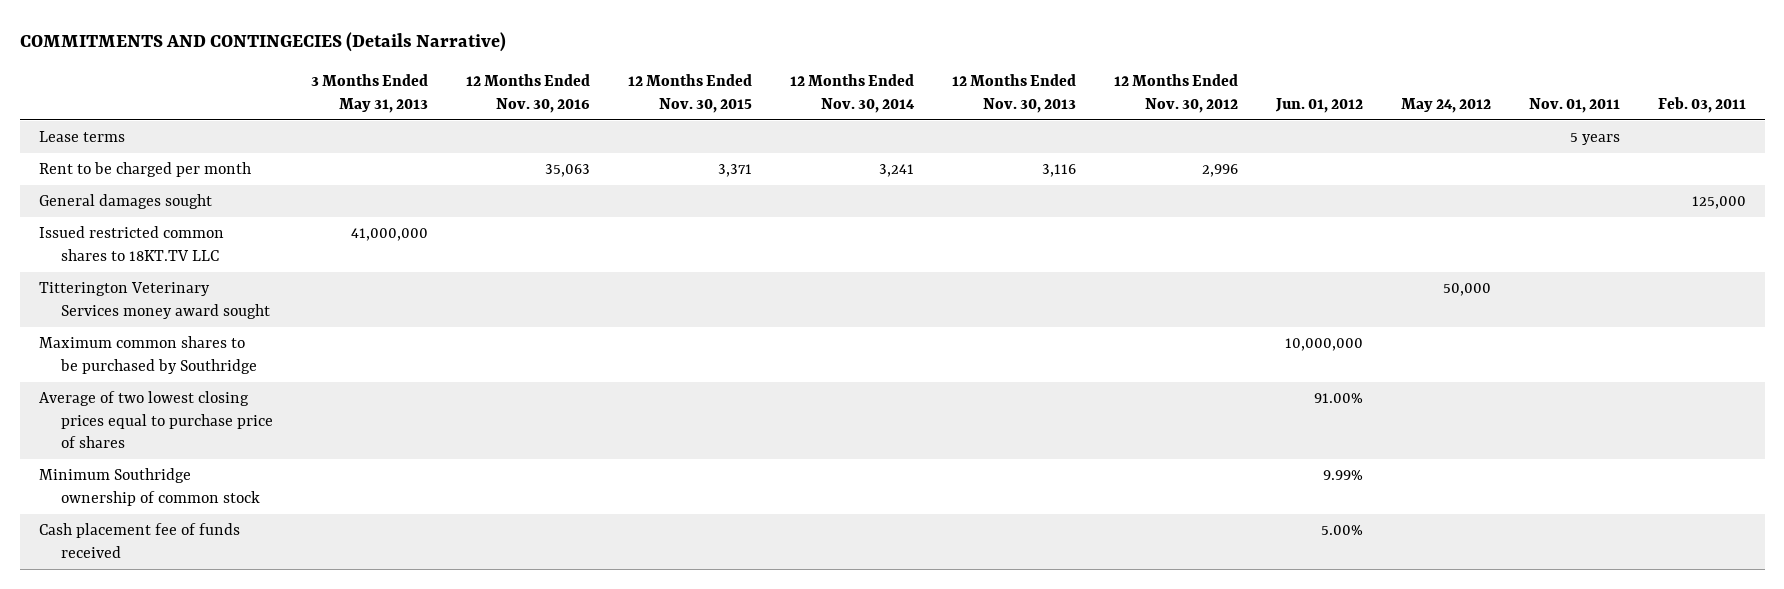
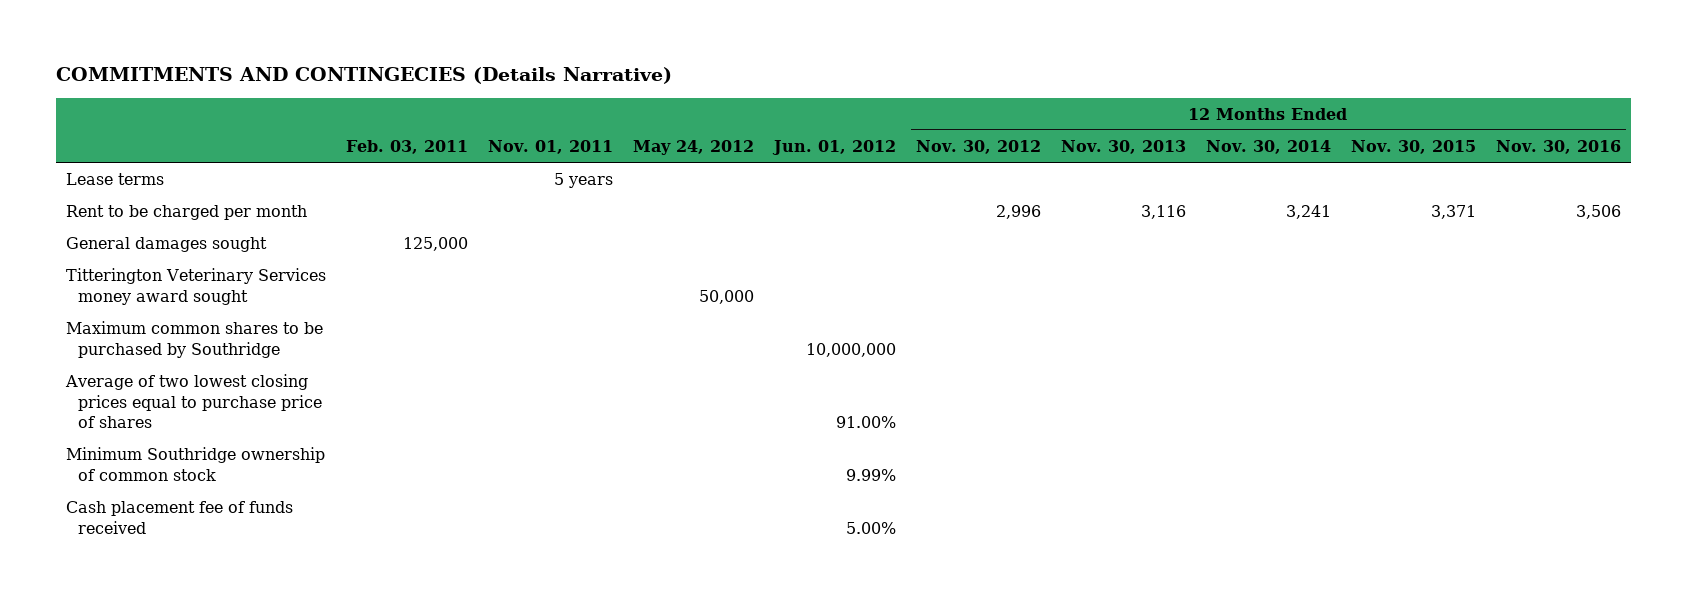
- | 3 Months Ended May 31, 2013 | 12 Months Ended Nov. 30, 2016 | 12 Months Ended Nov. 30, 2015 | 12 Months Ended Nov. 30, 2014 | 12 Months Ended Nov. 30, 2013 | 12 Months Ended Nov. 30, 2012 | Jun. 01, 2012 | May 24, 2012 | Nov. 01, 2011 | Feb. 03, 2011
+ | Feb. 03, 2011 | Nov. 01, 2011 | May 24, 2012 | Jun. 01, 2012 | 12 Months Ended Nov. 30, 2012 | 12 Months Ended Nov. 30, 2013 | 12 Months Ended Nov. 30, 2014 | 12 Months Ended Nov. 30, 2015 | 12 Months Ended Nov. 30, 2016
- Rent to be charged per month | | 35,063 | 3,371 | 3,241 | 3,116 | 2,996 | | | |
+ Rent to be charged per month | | | | | 2,996 | 3,116 | 3,241 | 3,371 | 3,506
- Issued restricted common shares to 18KT.TV LLC | 41,000,000 | | | | | | | | |

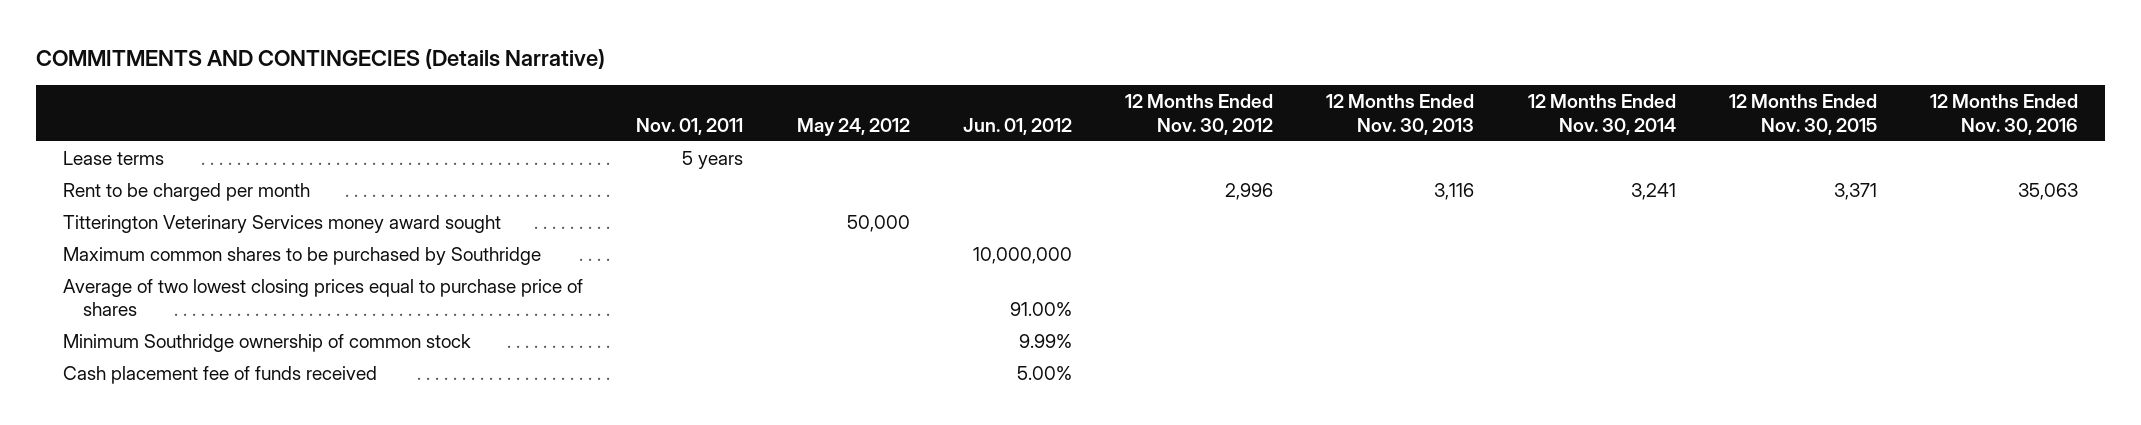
- | Feb. 03, 2011 | Nov. 01, 2011 | May 24, 2012 | Jun. 01, 2012 | 12 Months Ended Nov. 30, 2012 | 12 Months Ended Nov. 30, 2013 | 12 Months Ended Nov. 30, 2014 | 12 Months Ended Nov. 30, 2015 | 12 Months Ended Nov. 30, 2016
+ | Nov. 01, 2011 | May 24, 2012 | Jun. 01, 2012 | 12 Months Ended Nov. 30, 2012 | 12 Months Ended Nov. 30, 2013 | 12 Months Ended Nov. 30, 2014 | 12 Months Ended Nov. 30, 2015 | 12 Months Ended Nov. 30, 2016
- Rent to be charged per month | | | | | 2,996 | 3,116 | 3,241 | 3,371 | 3,506
- General damages sought | 125,000 | | | | | | | |
+ Rent to be charged per month | | | | 2,996 | 3,116 | 3,241 | 3,371 | 35,063

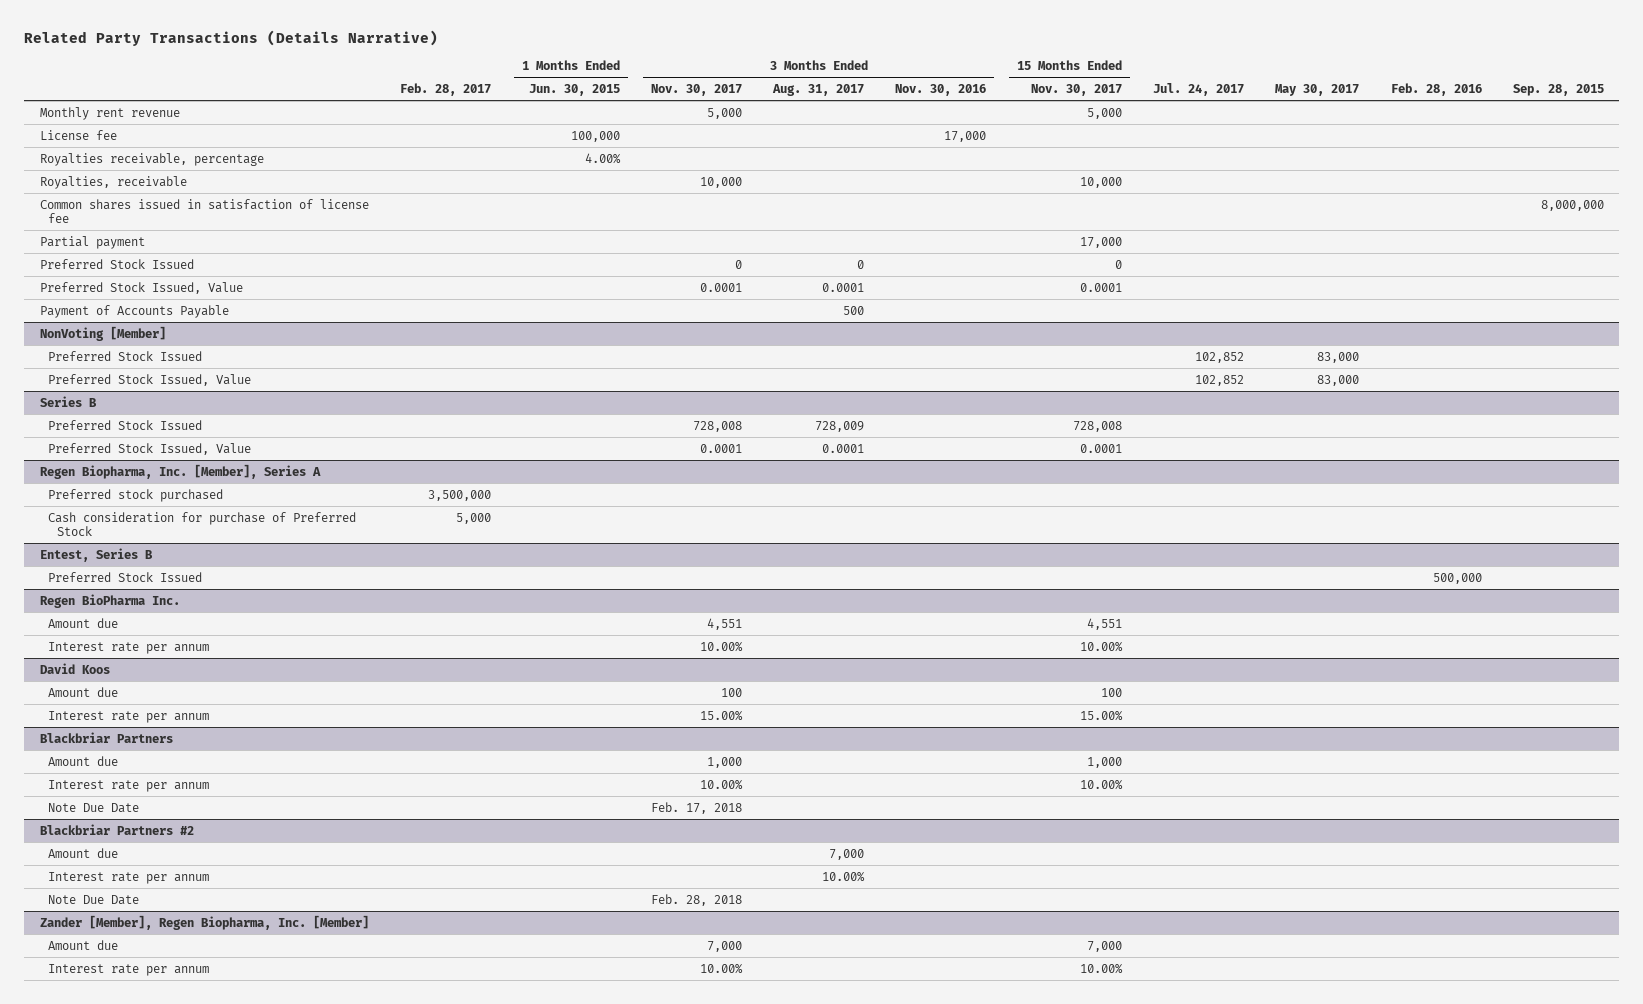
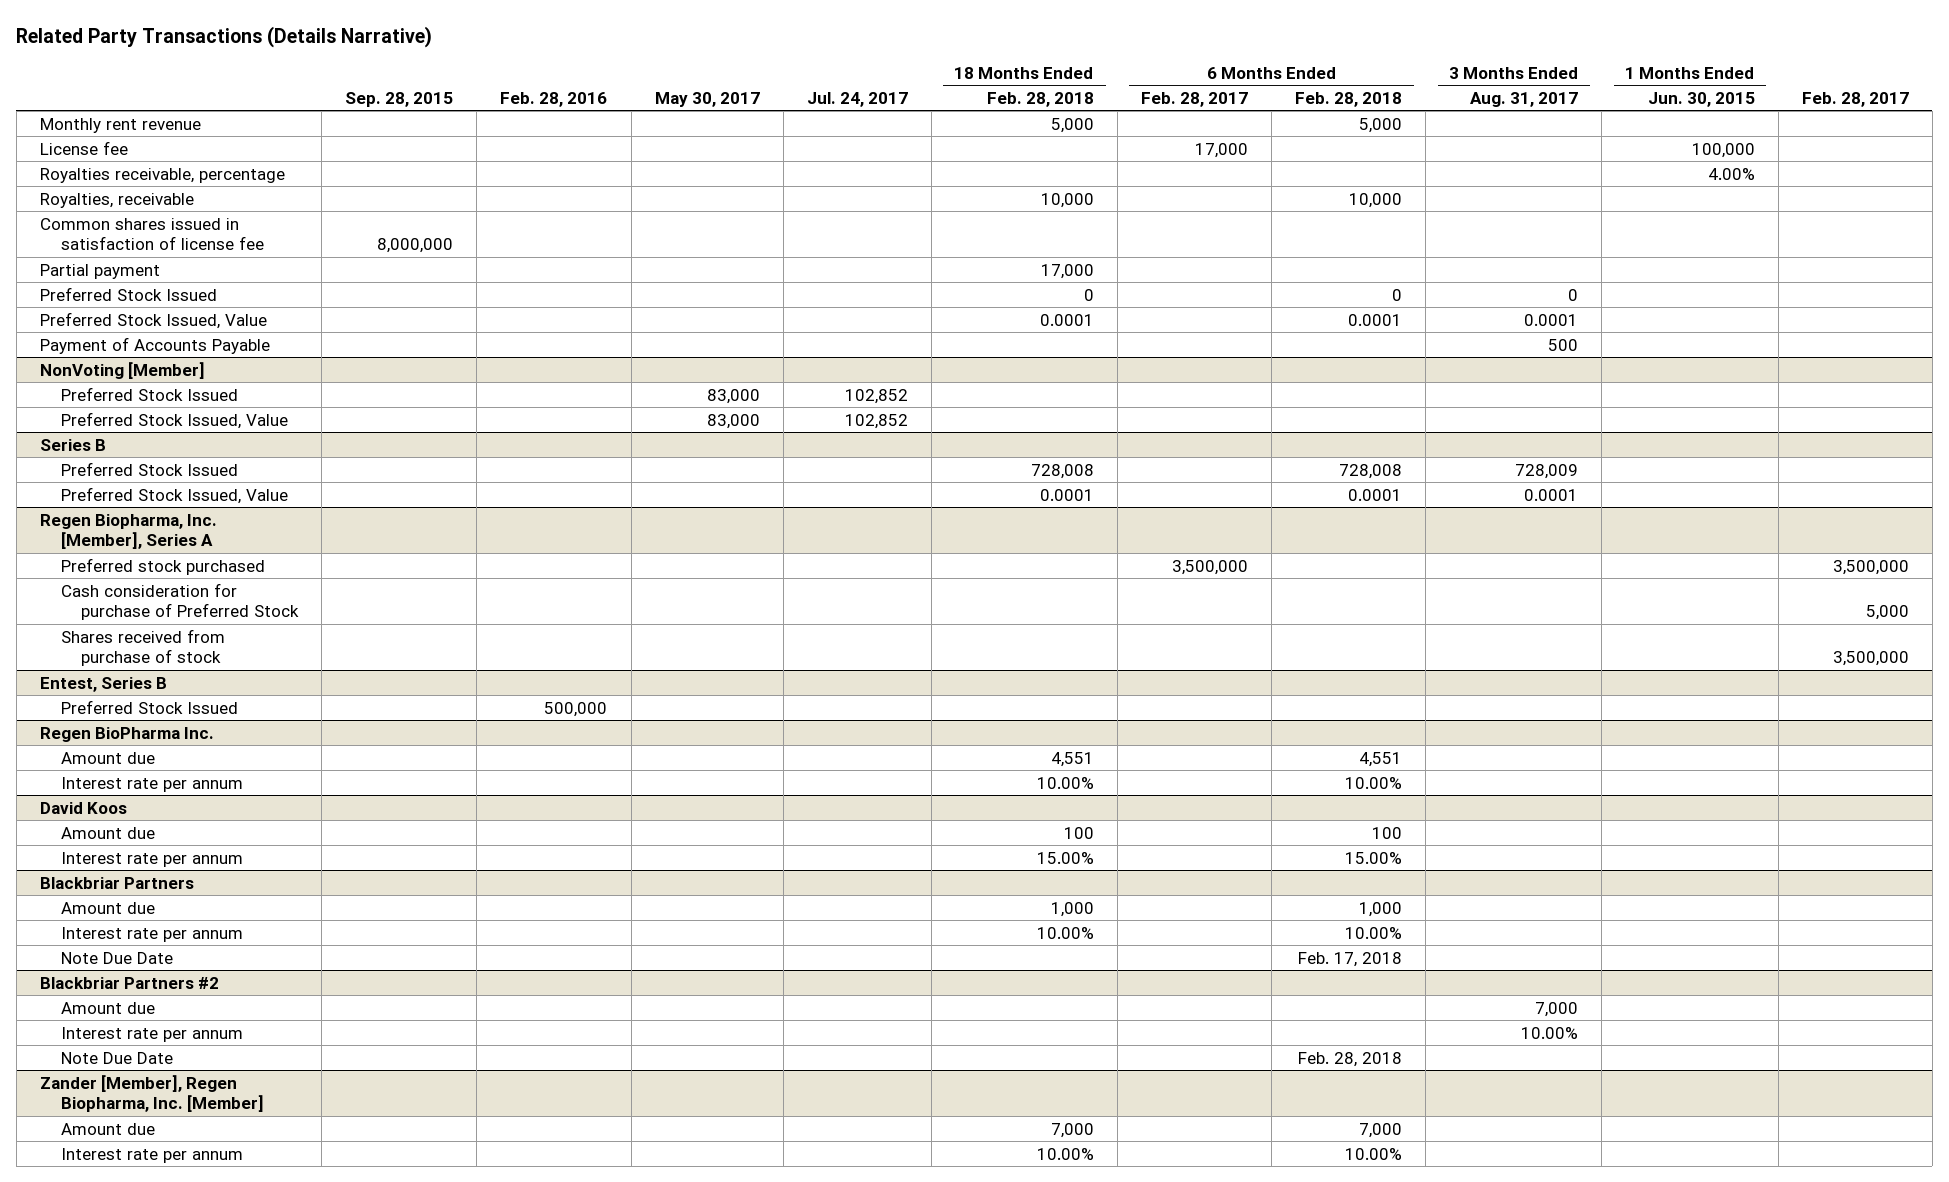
- | Feb. 28, 2017 | 1 Months Ended Jun. 30, 2015 | 3 Months Ended Nov. 30, 2017 | 3 Months Ended Aug. 31, 2017 | 3 Months Ended Nov. 30, 2016 | 15 Months Ended Nov. 30, 2017 | Jul. 24, 2017 | May 30, 2017 | Feb. 28, 2016 | Sep. 28, 2015
+ | Sep. 28, 2015 | Feb. 28, 2016 | May 30, 2017 | Jul. 24, 2017 | 18 Months Ended Feb. 28, 2018 | 6 Months Ended Feb. 28, 2017 | 6 Months Ended Feb. 28, 2018 | 3 Months Ended Aug. 31, 2017 | 1 Months Ended Jun. 30, 2015 | Feb. 28, 2017
@ Regen Biopharma, Inc. [Member], Series A
+ Shares received from purchase of stock | | | | | | | | | | 3,500,000

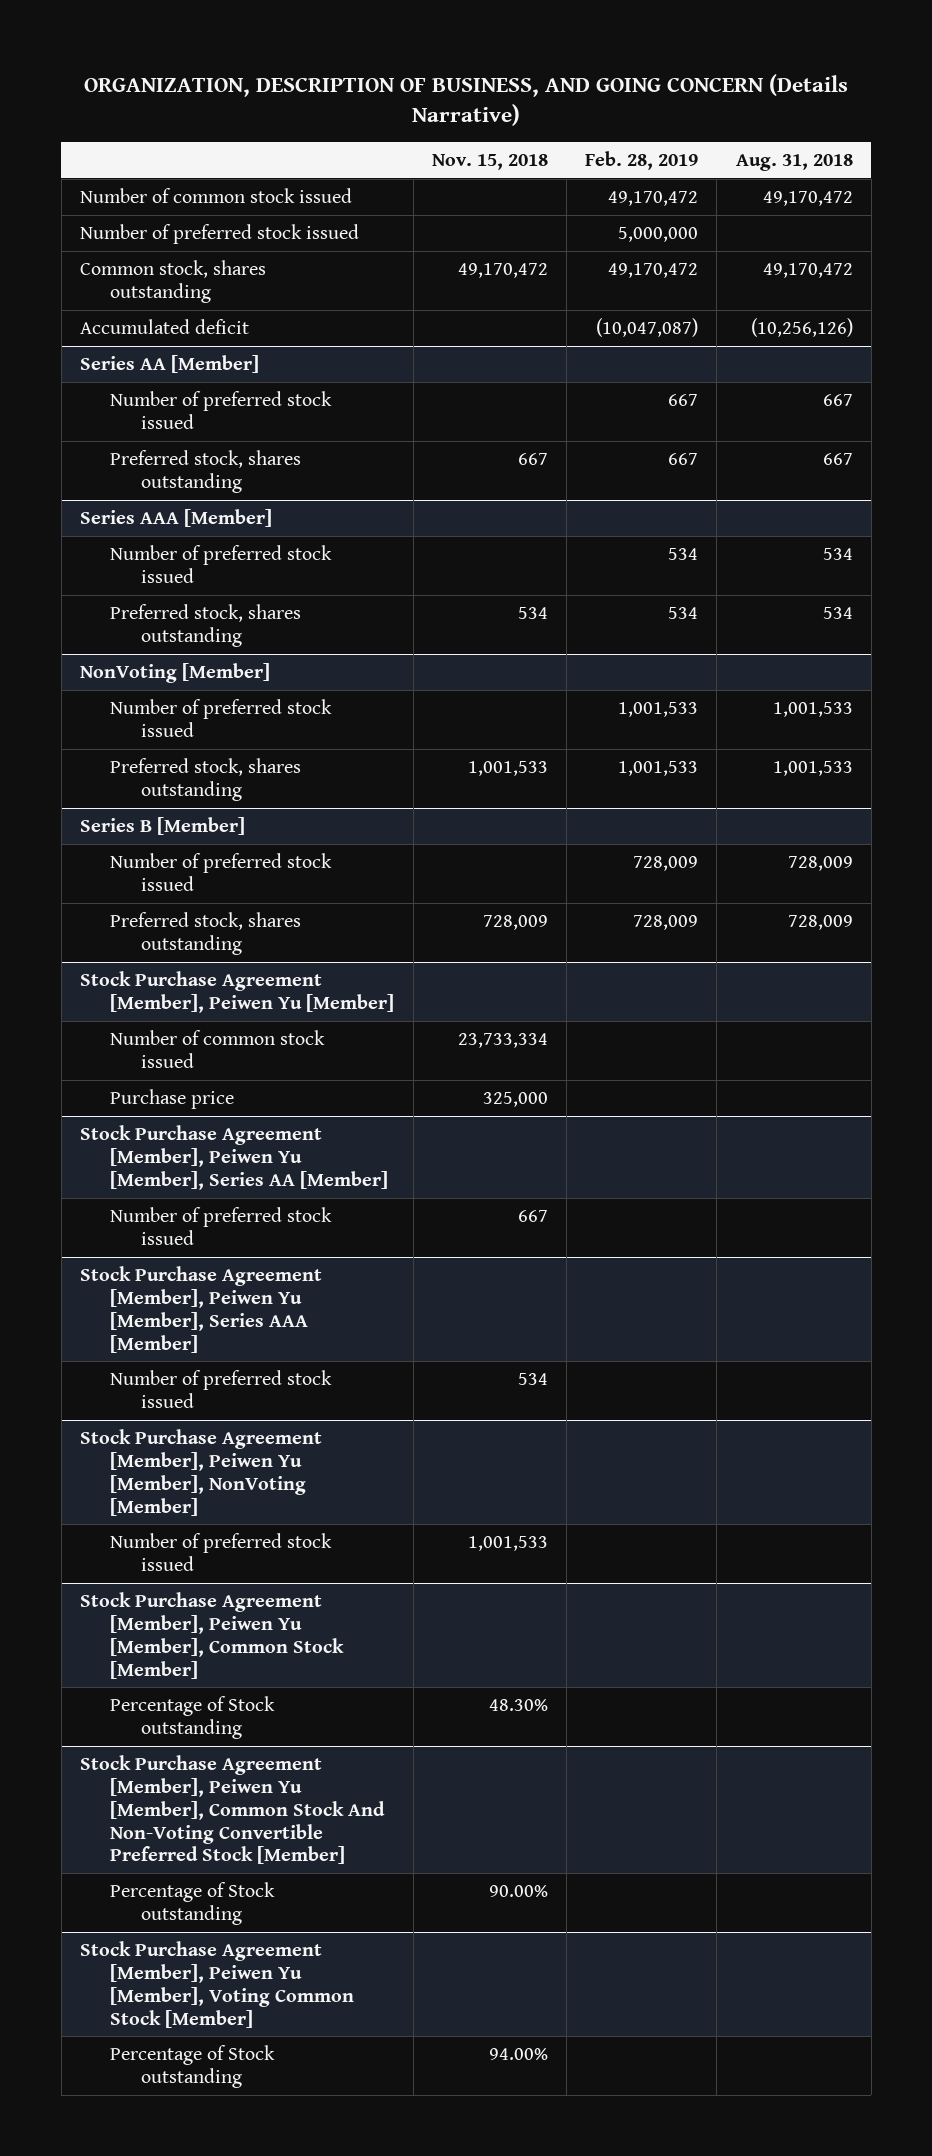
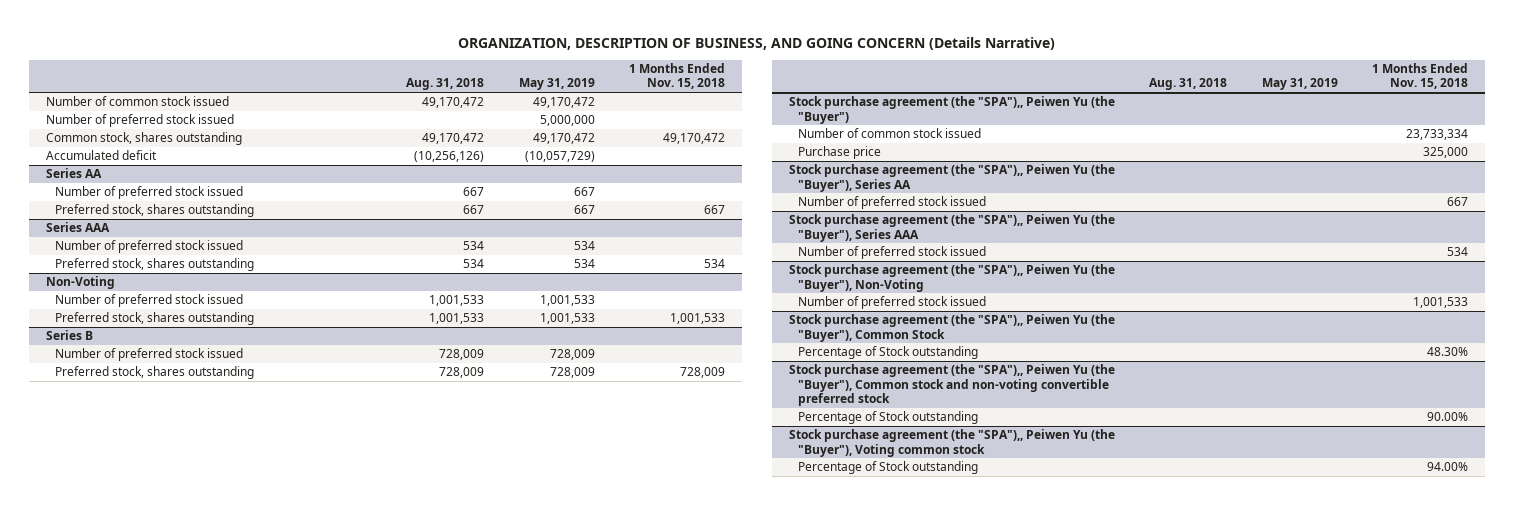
- | Nov. 15, 2018 | Feb. 28, 2019 | Aug. 31, 2018
+ | Aug. 31, 2018 | May 31, 2019 | 1 Months Ended Nov. 15, 2018
- Series AA [Member]
+ Series AA
- Series AAA [Member]
+ Series AAA
- NonVoting [Member]
+ Non-Voting
- Series B [Member]
+ Series B
- Stock Purchase Agreement [Member], Peiwen Yu [Member]
+ Stock purchase agreement (the "SPA"),, Peiwen Yu (the "Buyer")
- Stock Purchase Agreement [Member], Peiwen Yu [Member], Series AA [Member]
+ Stock purchase agreement (the "SPA"),, Peiwen Yu (the "Buyer"), Series AA
- Stock Purchase Agreement [Member], Peiwen Yu [Member], Series AAA [Member]
+ Stock purchase agreement (the "SPA"),, Peiwen Yu (the "Buyer"), Series AAA
- Stock Purchase Agreement [Member], Peiwen Yu [Member], NonVoting [Member]
- Number of preferred stock issued | 1,001,533 | |
- Stock Purchase Agreement [Member], Peiwen Yu [Member], Common Stock [Member]
+ Stock purchase agreement (the "SPA"),, Peiwen Yu (the "Buyer"), Non-Voting
+ Number of preferred stock issued | | | 1,001,533
+ Stock purchase agreement (the "SPA"),, Peiwen Yu (the "Buyer"), Common Stock
- Stock Purchase Agreement [Member], Peiwen Yu [Member], Common Stock And Non-Voting Convertible Preferred Stock [Member]
+ Stock purchase agreement (the "SPA"),, Peiwen Yu (the "Buyer"), Common stock and non-voting convertible preferred stock
- Stock Purchase Agreement [Member], Peiwen Yu [Member], Voting Common Stock [Member]
+ Stock purchase agreement (the "SPA"),, Peiwen Yu (the "Buyer"), Voting common stock

